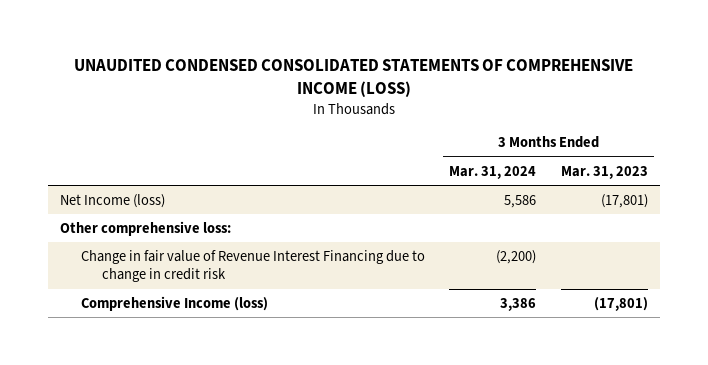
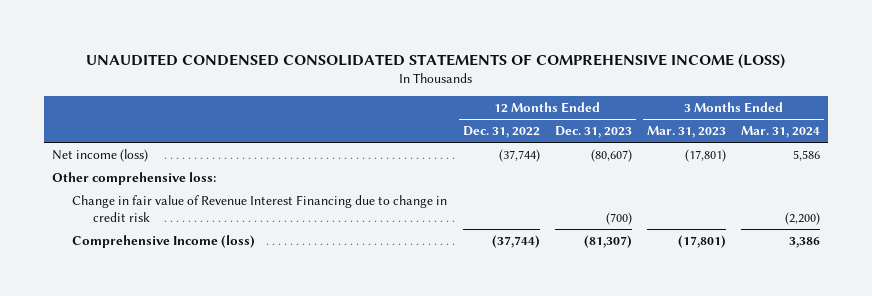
- | 3 Months Ended Mar. 31, 2024 | 3 Months Ended Mar. 31, 2023
+ | 12 Months Ended Dec. 31, 2022 | 12 Months Ended Dec. 31, 2023 | 3 Months Ended Mar. 31, 2023 | 3 Months Ended Mar. 31, 2024
- Net Income (loss) | 5,586 | (17,801)
+ Net income (loss) | (37,744) | (80,607) | (17,801) | 5,586

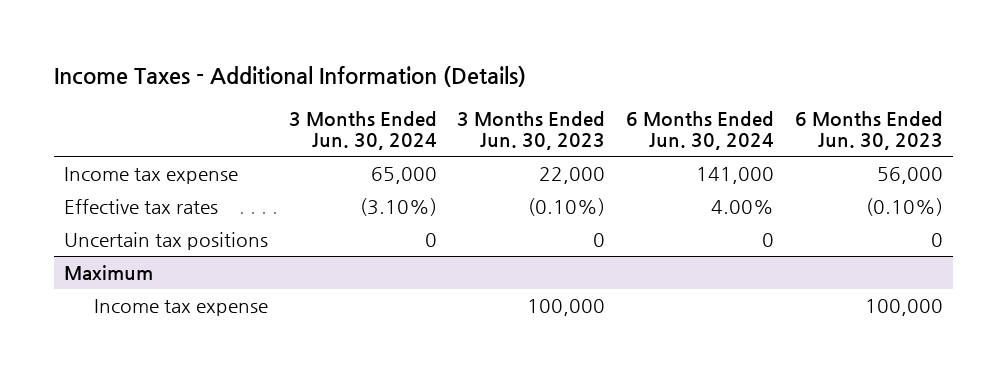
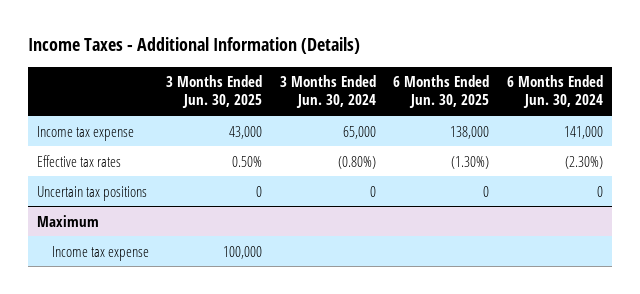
- | 3 Months Ended Jun. 30, 2024 | 3 Months Ended Jun. 30, 2023 | 6 Months Ended Jun. 30, 2024 | 6 Months Ended Jun. 30, 2023
+ | 3 Months Ended Jun. 30, 2025 | 3 Months Ended Jun. 30, 2024 | 6 Months Ended Jun. 30, 2025 | 6 Months Ended Jun. 30, 2024
- Effective tax rates | (3.10%) | (0.10%) | 4.00% | (0.10%)
+ Effective tax rates | 0.50% | (0.80%) | (1.30%) | (2.30%)

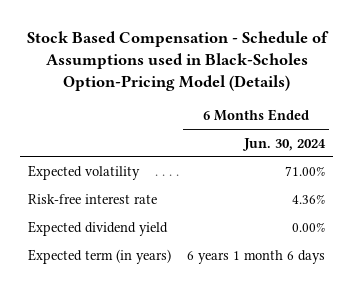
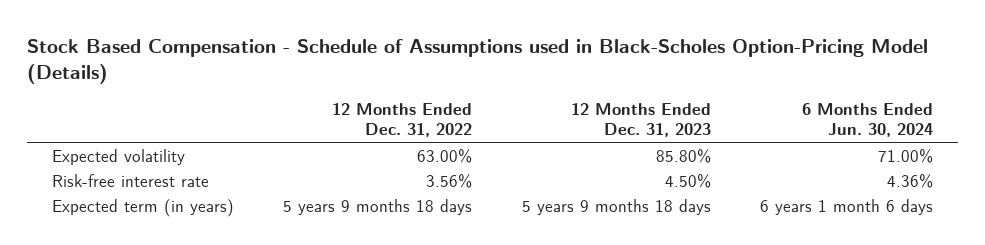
- | 6 Months Ended Jun. 30, 2024
+ | 12 Months Ended Dec. 31, 2022 | 12 Months Ended Dec. 31, 2023 | 6 Months Ended Jun. 30, 2024
- Expected dividend yield | 0.00%

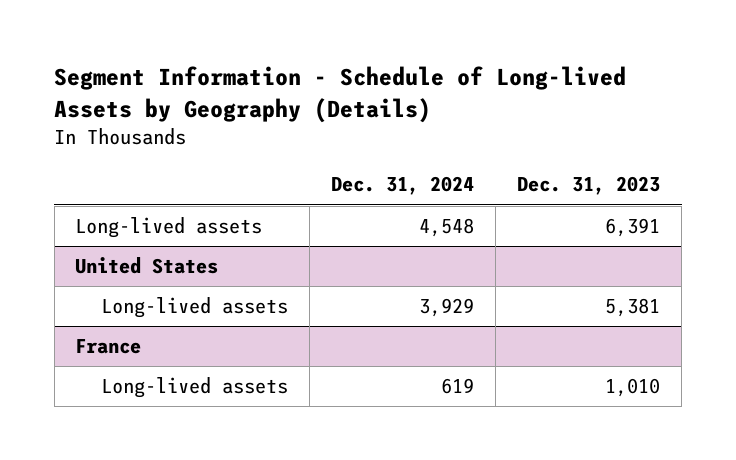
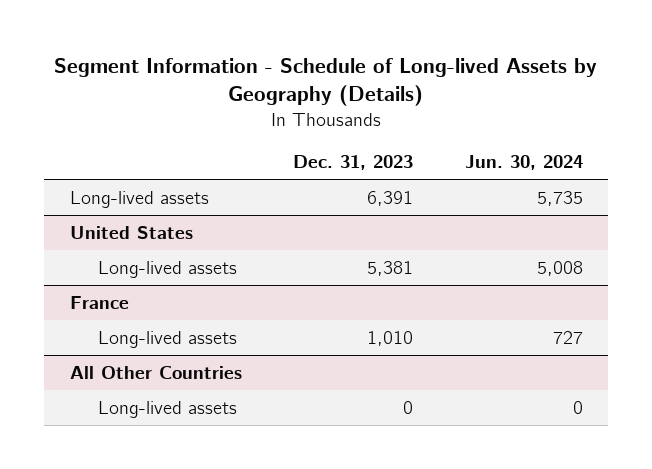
- | Dec. 31, 2024 | Dec. 31, 2023
+ | Dec. 31, 2023 | Jun. 30, 2024
+ All Other Countries
+ Long-lived assets | 0 | 0

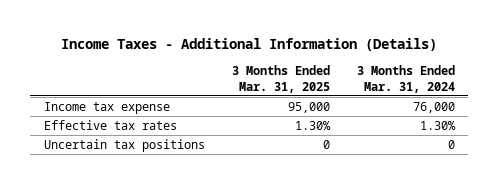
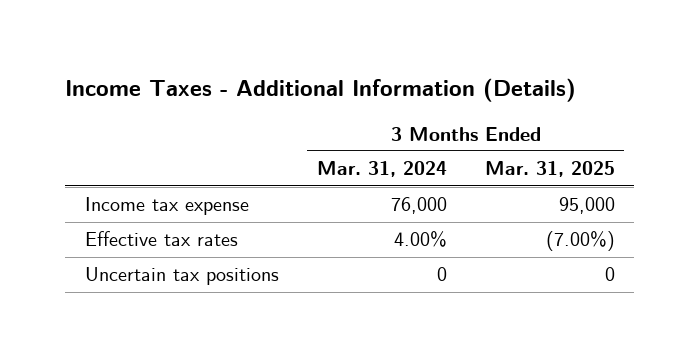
- | 3 Months Ended Mar. 31, 2025 | 3 Months Ended Mar. 31, 2024
+ | 3 Months Ended Mar. 31, 2024 | 3 Months Ended Mar. 31, 2025
- Effective tax rates | 1.30% | 1.30%
+ Effective tax rates | 4.00% | (7.00%)

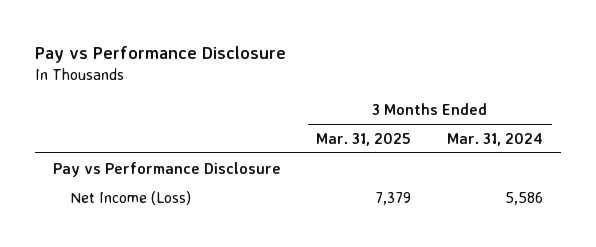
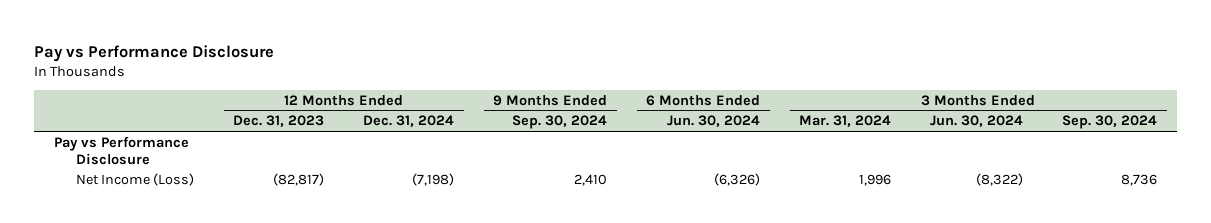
- | 3 Months Ended Mar. 31, 2025 | 3 Months Ended Mar. 31, 2024
+ | 12 Months Ended Dec. 31, 2023 | 12 Months Ended Dec. 31, 2024 | 9 Months Ended Sep. 30, 2024 | 6 Months Ended Jun. 30, 2024 | 3 Months Ended Mar. 31, 2024 | 3 Months Ended Jun. 30, 2024 | 3 Months Ended Sep. 30, 2024
- Net Income (Loss) | 7,379 | 5,586
+ Net Income (Loss) | (82,817) | (7,198) | 2,410 | (6,326) | 1,996 | (8,322) | 8,736

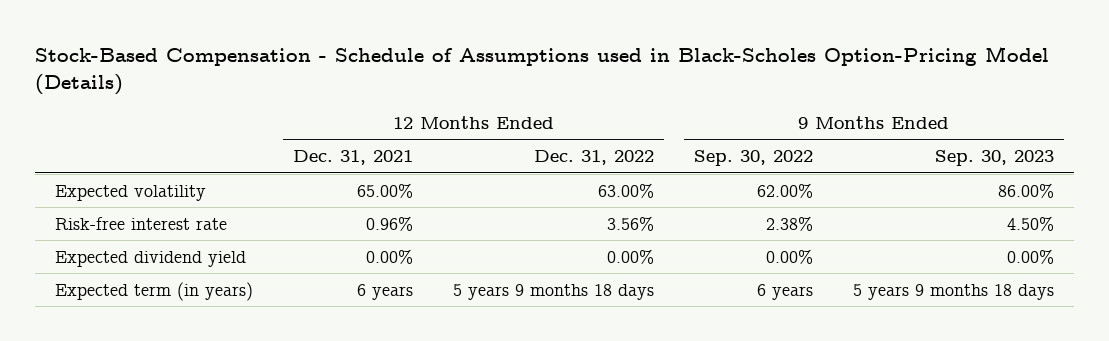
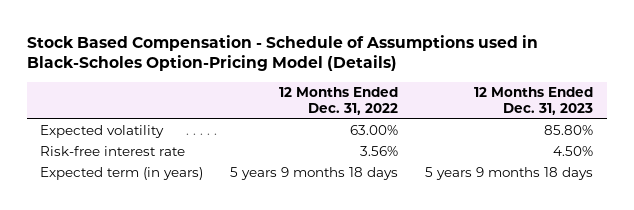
- Stock-Based Compensation - Schedule of Assumptions used in Black-Scholes Option-Pricing Model (Details)
+ Stock Based Compensation - Schedule of Assumptions used in Black-Scholes Option-Pricing Model (Details)
- | 12 Months Ended Dec. 31, 2021 | 12 Months Ended Dec. 31, 2022 | 9 Months Ended Sep. 30, 2022 | 9 Months Ended Sep. 30, 2023
+ | 12 Months Ended Dec. 31, 2022 | 12 Months Ended Dec. 31, 2023
- Expected dividend yield | 0.00% | 0.00% | 0.00% | 0.00%

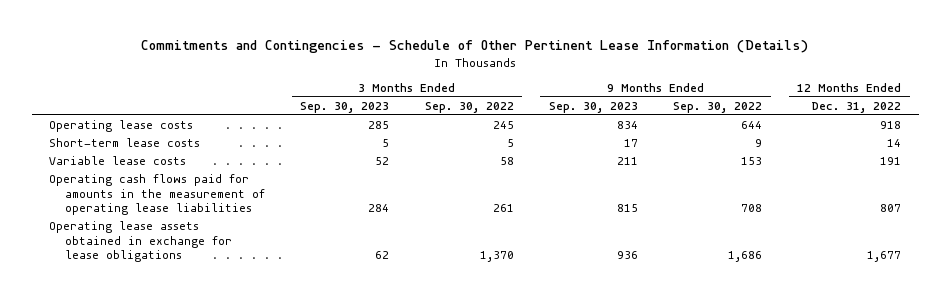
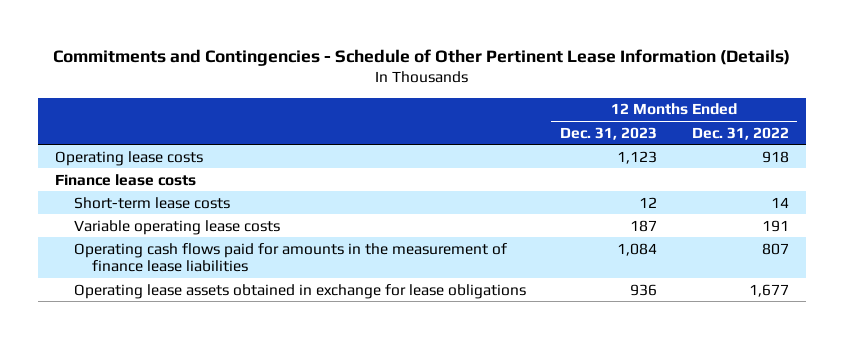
- | 3 Months Ended Sep. 30, 2023 | 3 Months Ended Sep. 30, 2022 | 9 Months Ended Sep. 30, 2023 | 9 Months Ended Sep. 30, 2022 | 12 Months Ended Dec. 31, 2022
+ | 12 Months Ended Dec. 31, 2023 | 12 Months Ended Dec. 31, 2022
+ Finance lease costs
- Variable lease costs | 52 | 58 | 211 | 153 | 191
- Operating cash flows paid for amounts in the measurement of operating lease liabilities | 284 | 261 | 815 | 708 | 807
+ Variable operating lease costs | 187 | 191
+ Operating cash flows paid for amounts in the measurement of finance lease liabilities | 1,084 | 807

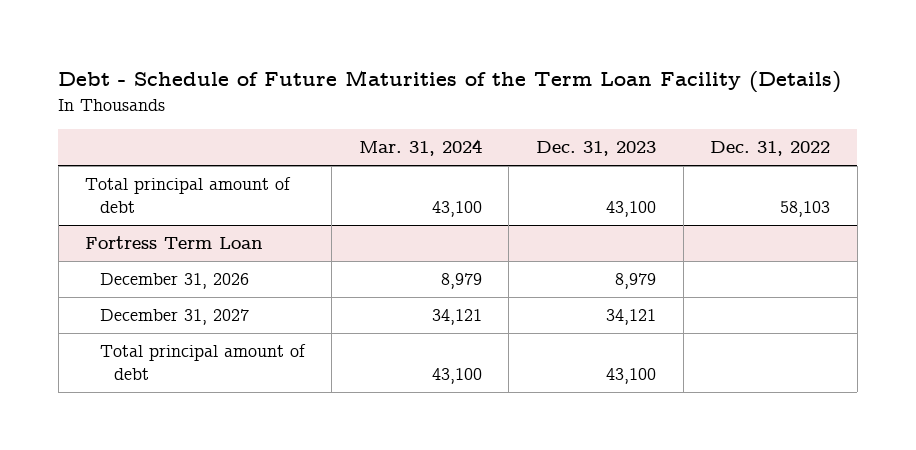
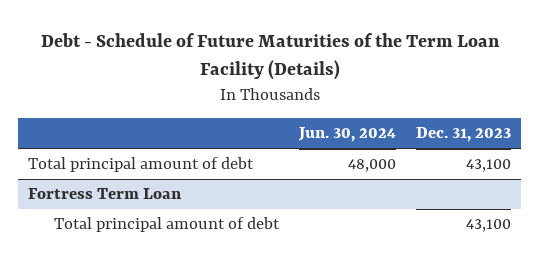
- | Mar. 31, 2024 | Dec. 31, 2023 | Dec. 31, 2022
+ | Jun. 30, 2024 | Dec. 31, 2023
@ Fortress Term Loan
- December 31, 2026 | 8,979 | 8,979 |
- December 31, 2027 | 34,121 | 34,121 |

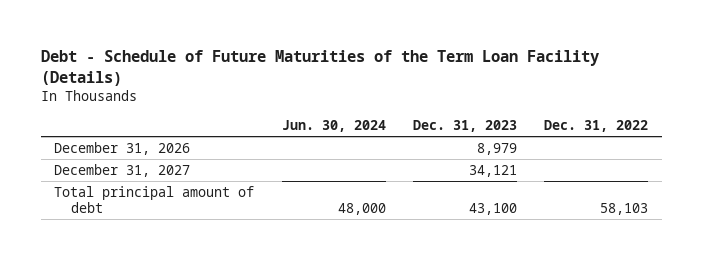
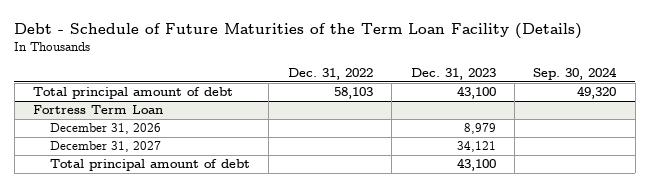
- | Jun. 30, 2024 | Dec. 31, 2023 | Dec. 31, 2022
+ | Dec. 31, 2022 | Dec. 31, 2023 | Sep. 30, 2024
moved up: Total principal amount of debt | 58,103 | 43,100 | 49,320
+ Fortress Term Loan
+ Total principal amount of debt | | 43,100 |

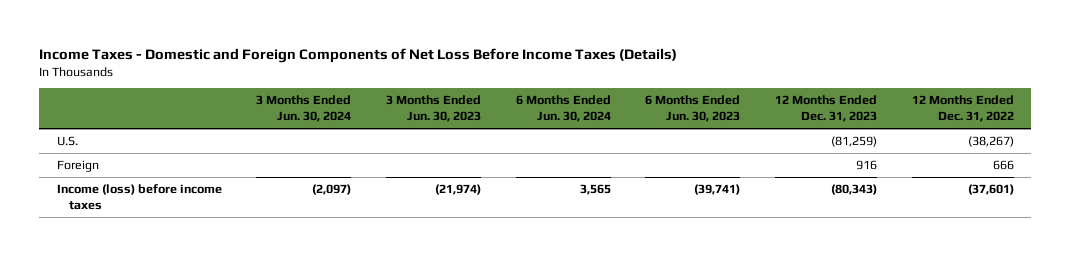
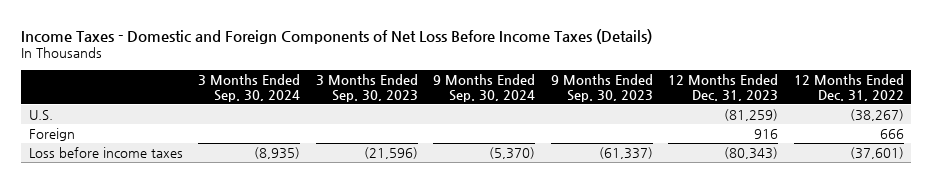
- | 3 Months Ended Jun. 30, 2024 | 3 Months Ended Jun. 30, 2023 | 6 Months Ended Jun. 30, 2024 | 6 Months Ended Jun. 30, 2023 | 12 Months Ended Dec. 31, 2023 | 12 Months Ended Dec. 31, 2022
+ | 3 Months Ended Sep. 30, 2024 | 3 Months Ended Sep. 30, 2023 | 9 Months Ended Sep. 30, 2024 | 9 Months Ended Sep. 30, 2023 | 12 Months Ended Dec. 31, 2023 | 12 Months Ended Dec. 31, 2022
- Income (loss) before income taxes | (2,097) | (21,974) | 3,565 | (39,741) | (80,343) | (37,601)
+ Loss before income taxes | (8,935) | (21,596) | (5,370) | (61,337) | (80,343) | (37,601)

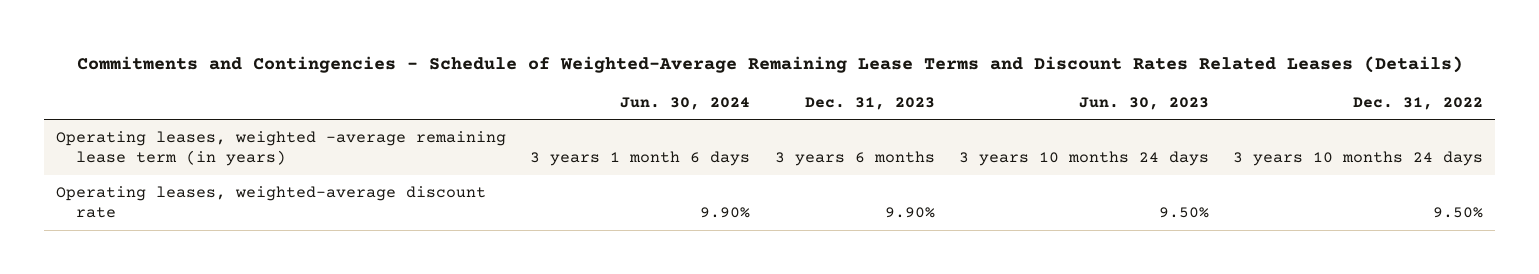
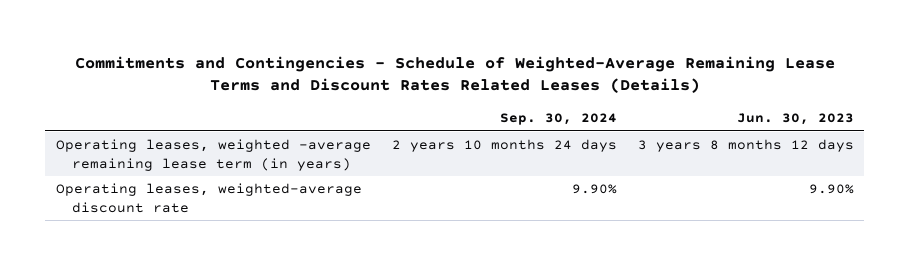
- | Jun. 30, 2024 | Dec. 31, 2023 | Jun. 30, 2023 | Dec. 31, 2022
+ | Sep. 30, 2024 | Jun. 30, 2023
- Operating leases, weighted -average remaining lease term (in years) | 3 years 1 month 6 days | 3 years 6 months | 3 years 10 months 24 days | 3 years 10 months 24 days
- Operating leases, weighted-average discount rate | 9.90% | 9.90% | 9.50% | 9.50%
+ Operating leases, weighted -average remaining lease term (in years) | 2 years 10 months 24 days | 3 years 8 months 12 days
+ Operating leases, weighted-average discount rate | 9.90% | 9.90%

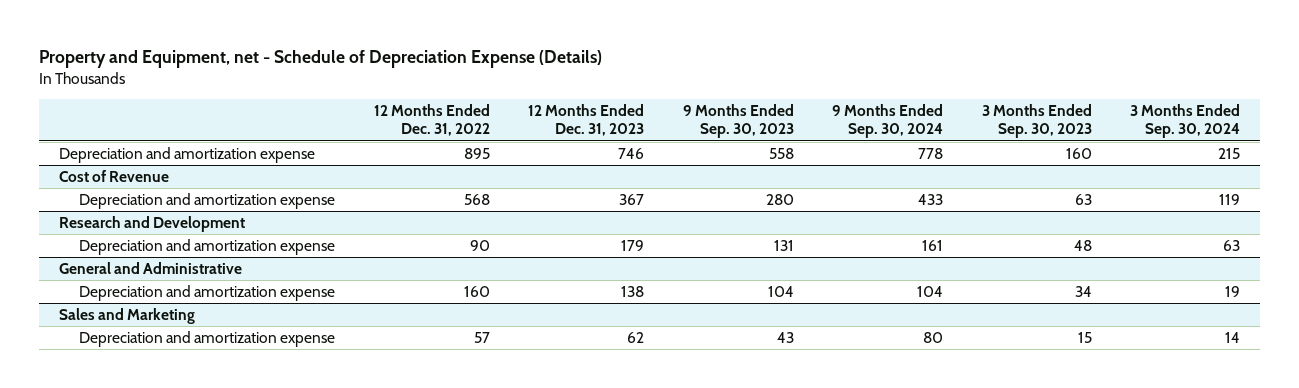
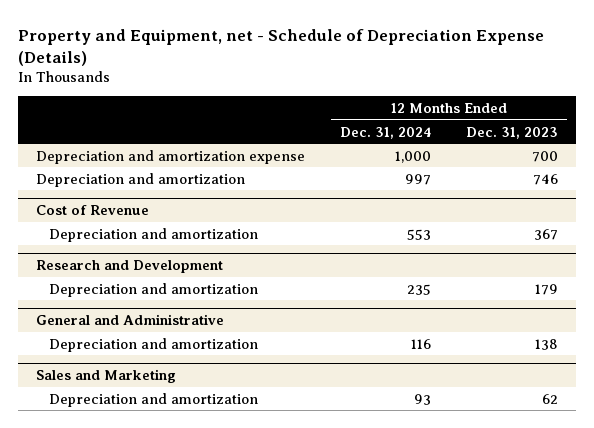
- | 12 Months Ended Dec. 31, 2022 | 12 Months Ended Dec. 31, 2023 | 9 Months Ended Sep. 30, 2023 | 9 Months Ended Sep. 30, 2024 | 3 Months Ended Sep. 30, 2023 | 3 Months Ended Sep. 30, 2024
+ | 12 Months Ended Dec. 31, 2024 | 12 Months Ended Dec. 31, 2023
- Depreciation and amortization expense | 895 | 746 | 558 | 778 | 160 | 215
+ Depreciation and amortization expense | 1,000 | 700
+ Depreciation and amortization | 997 | 746
@ Cost of Revenue
- Depreciation and amortization expense | 568 | 367 | 280 | 433 | 63 | 119
+ Depreciation and amortization | 553 | 367
@ Research and Development
- Depreciation and amortization expense | 90 | 179 | 131 | 161 | 48 | 63
+ Depreciation and amortization | 235 | 179
@ General and Administrative
- Depreciation and amortization expense | 160 | 138 | 104 | 104 | 34 | 19
+ Depreciation and amortization | 116 | 138
@ Sales and Marketing
- Depreciation and amortization expense | 57 | 62 | 43 | 80 | 15 | 14
+ Depreciation and amortization | 93 | 62

